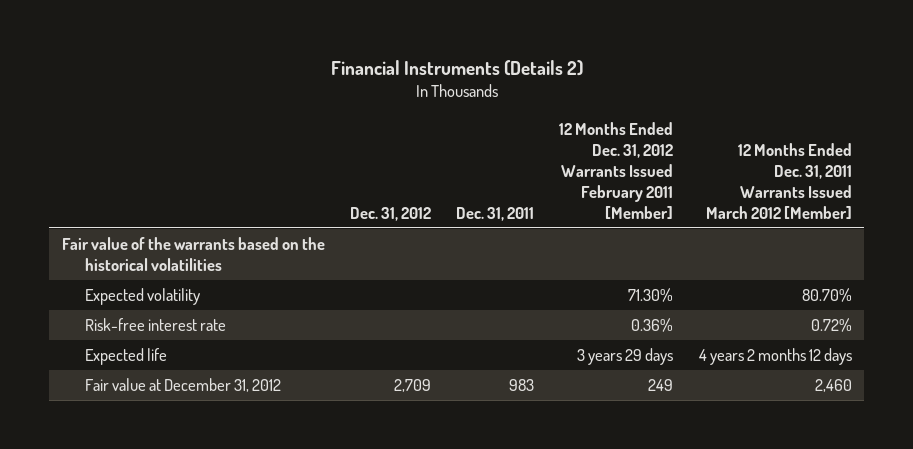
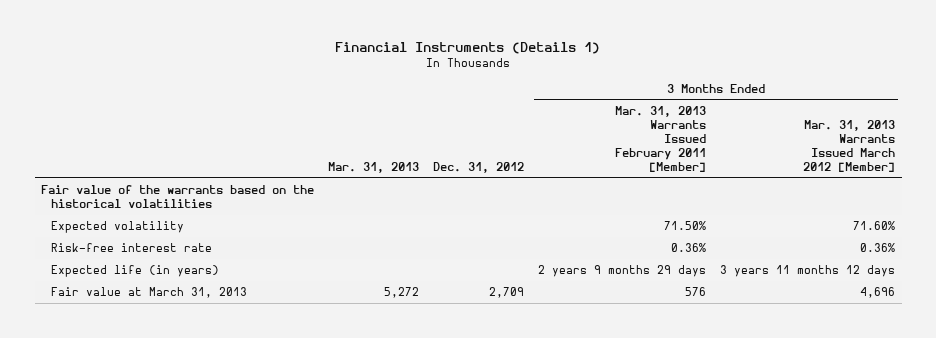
- Financial Instruments (Details 2)
+ Financial Instruments (Details 1)
- | Dec. 31, 2012 | Dec. 31, 2011 | 12 Months Ended Dec. 31, 2012 Warrants Issued February 2011 [Member] | 12 Months Ended Dec. 31, 2011 Warrants Issued March 2012 [Member]
+ | Mar. 31, 2013 | Dec. 31, 2012 | 3 Months Ended Mar. 31, 2013 Warrants Issued February 2011 [Member] | 3 Months Ended Mar. 31, 2013 Warrants Issued March 2012 [Member]
- Expected life | | | 3 years 29 days | 4 years 2 months 12 days
- Fair value at December 31, 2012 | 2,709 | 983 | 249 | 2,460
+ Expected life (in years) | | | 2 years 9 months 29 days | 3 years 11 months 12 days
+ Fair value at March 31, 2013 | 5,272 | 2,709 | 576 | 4,696

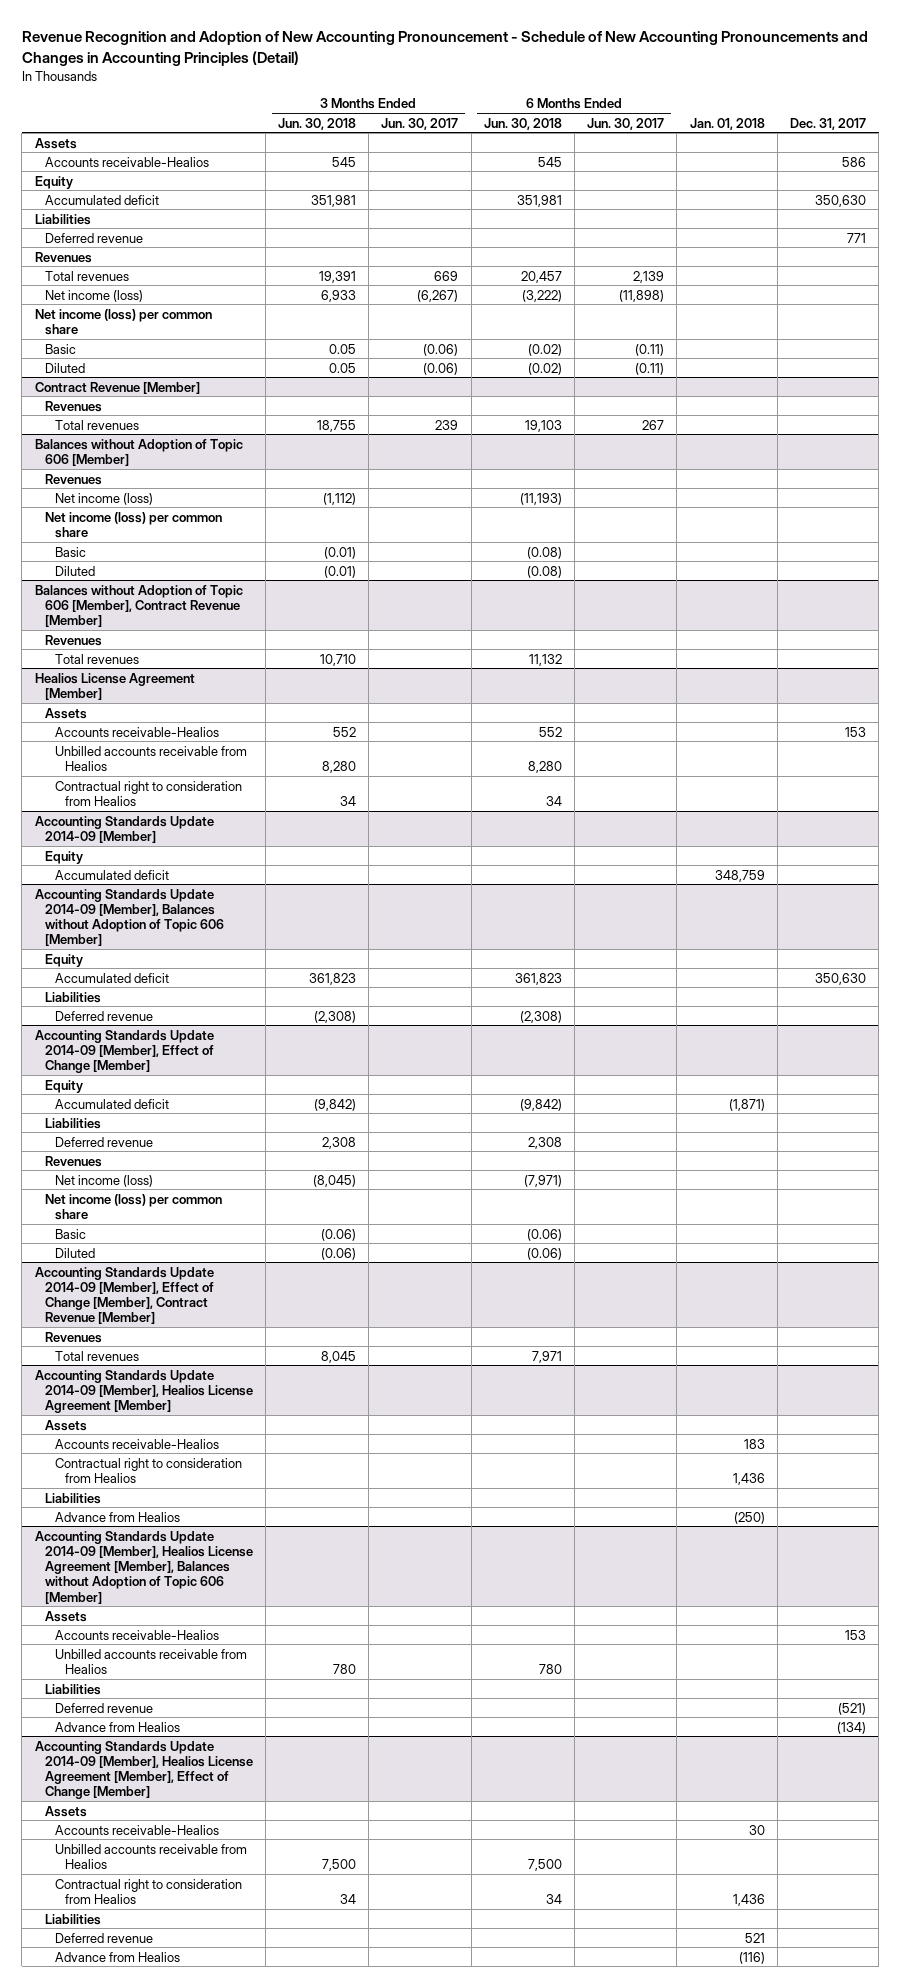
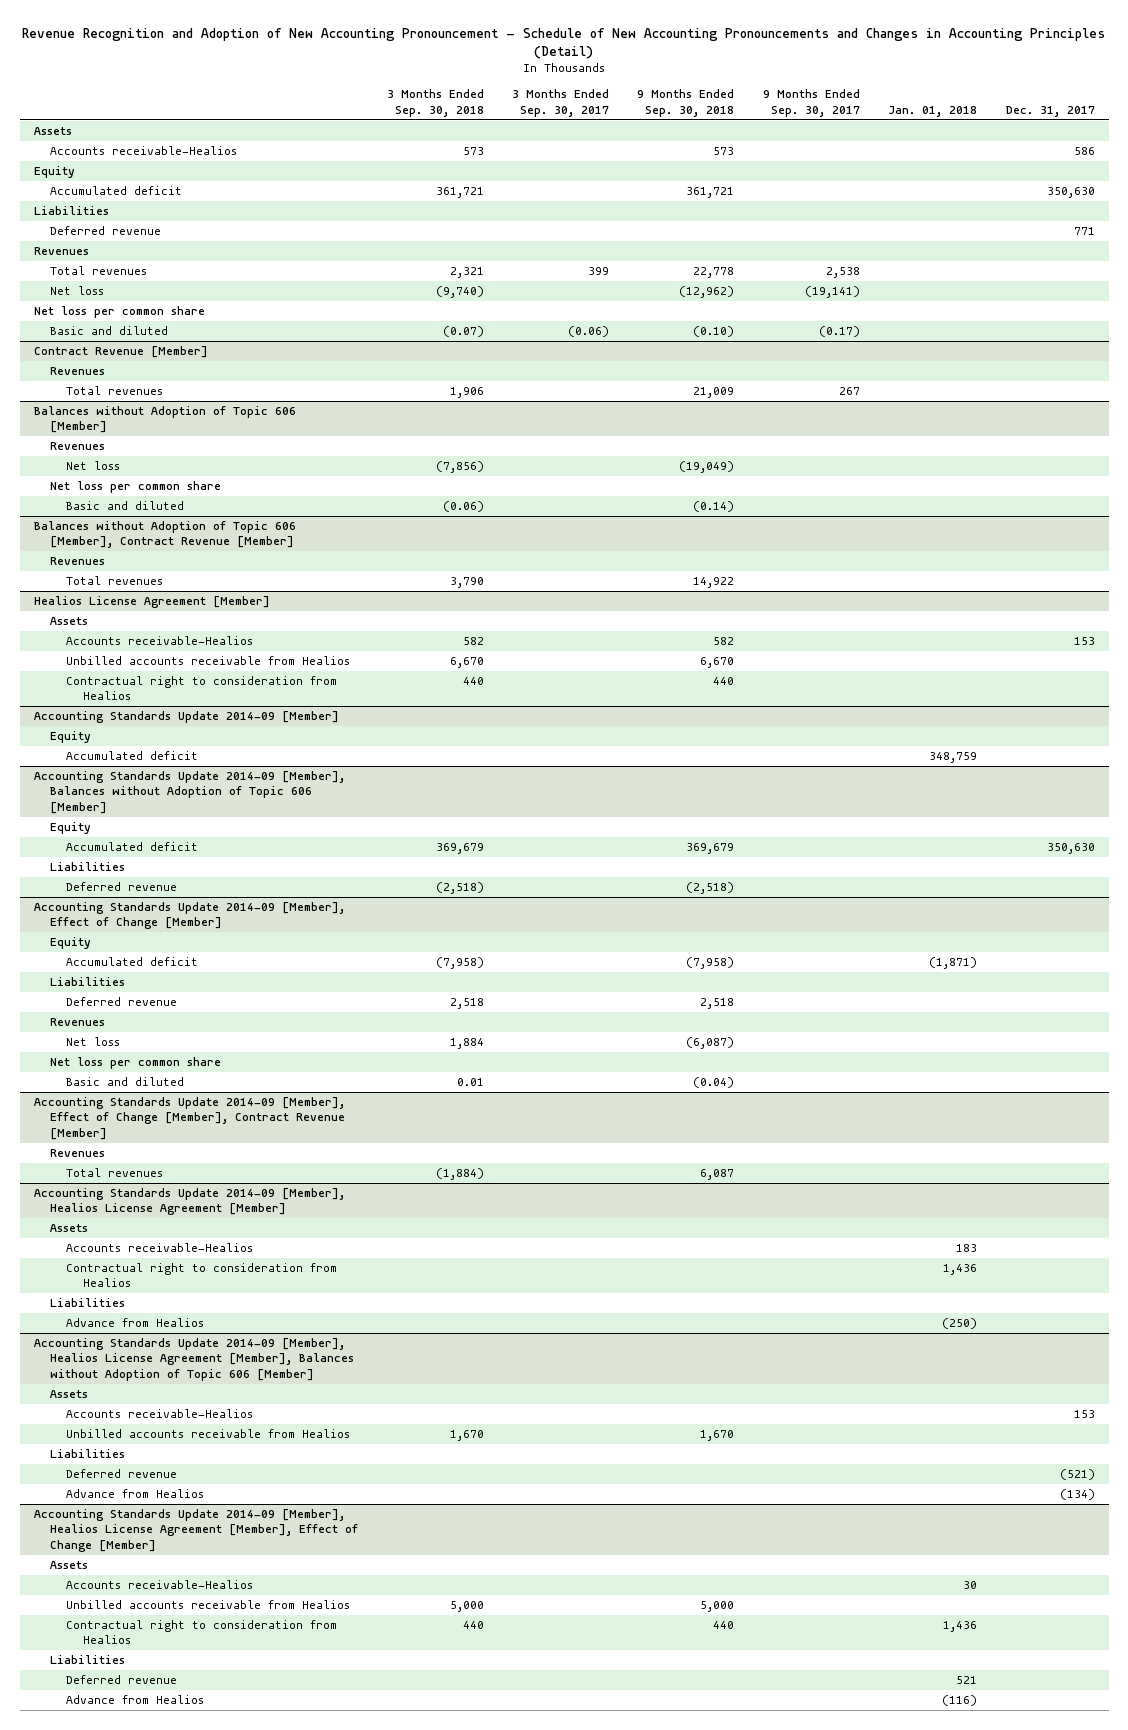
- | 3 Months Ended Jun. 30, 2018 | 3 Months Ended Jun. 30, 2017 | 6 Months Ended Jun. 30, 2018 | 6 Months Ended Jun. 30, 2017 | Jan. 01, 2018 | Dec. 31, 2017
+ | 3 Months Ended Sep. 30, 2018 | 3 Months Ended Sep. 30, 2017 | 9 Months Ended Sep. 30, 2018 | 9 Months Ended Sep. 30, 2017 | Jan. 01, 2018 | Dec. 31, 2017
- Net income (loss) | 6,933 | (6,267) | (3,222) | (11,898) | |
- Net income (loss) per common share
- Basic | 0.05 | (0.06) | (0.02) | (0.11) | |
- Diluted | 0.05 | (0.06) | (0.02) | (0.11) | |
+ Net loss | (9,740) | | (12,962) | (19,141) | |
+ Net loss per common share
+ Basic and diluted | (0.07) | (0.06) | (0.10) | (0.17) | |
@ Balances without Adoption of Topic 606 [Member]
- Net income (loss) | (1,112) | | (11,193) | | |
- Net income (loss) per common share
- Basic | (0.01) | | (0.08) | | |
- Diluted | (0.01) | | (0.08) | | |
+ Net loss | (7,856) | | (19,049) | | |
+ Net loss per common share
+ Basic and diluted | (0.06) | | (0.14) | | |
@ Accounting Standards Update 2014-09 [Member], Effect of Change [Member]
- Net income (loss) | (8,045) | | (7,971) | | |
- Net income (loss) per common share
- Basic | (0.06) | | (0.06) | | |
- Diluted | (0.06) | | (0.06) | | |
+ Net loss | 1,884 | | (6,087) | | |
+ Net loss per common share
+ Basic and diluted | 0.01 | | (0.04) | | |

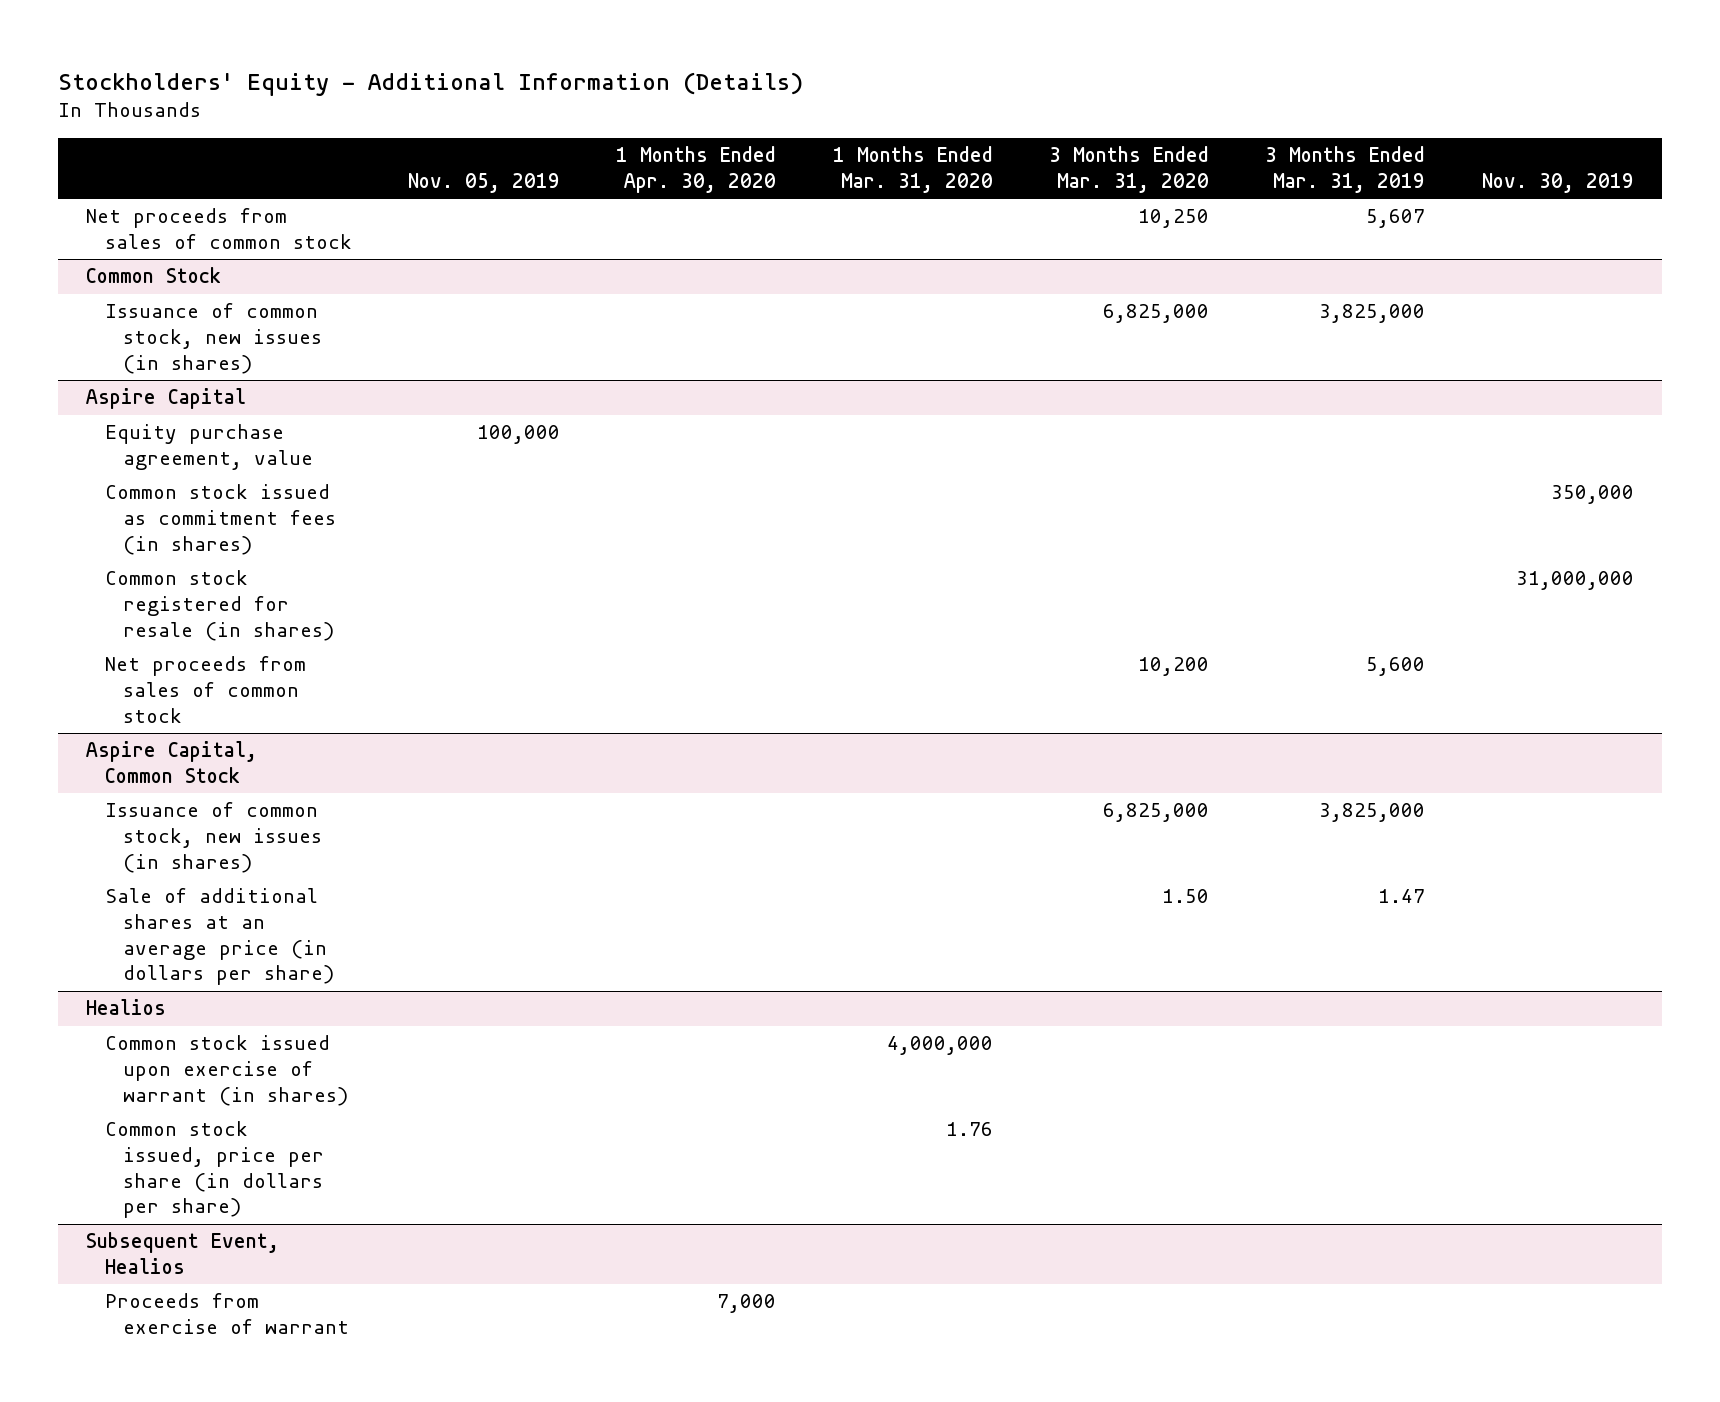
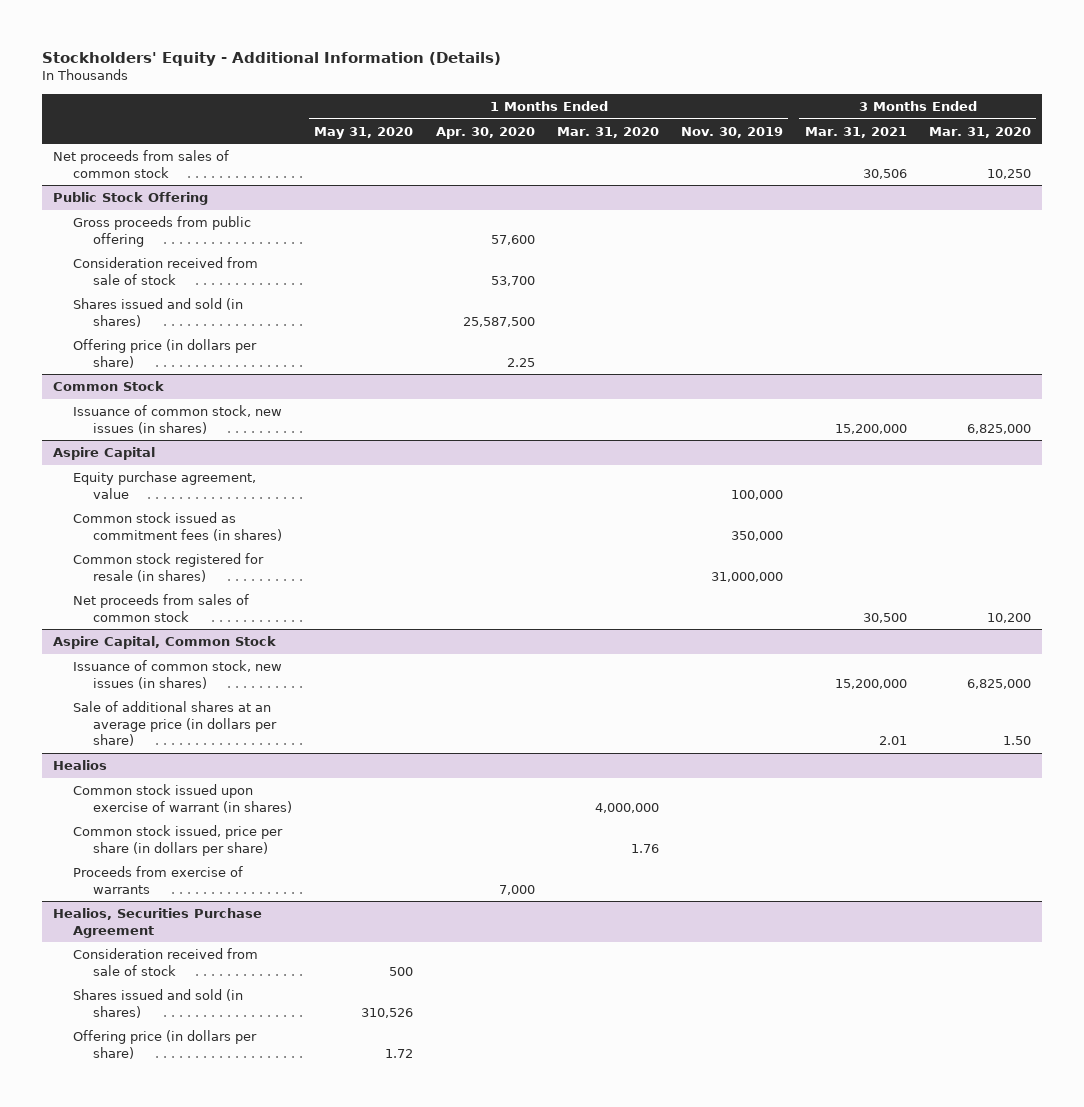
- | Nov. 05, 2019 | 1 Months Ended Apr. 30, 2020 | 1 Months Ended Mar. 31, 2020 | 3 Months Ended Mar. 31, 2020 | 3 Months Ended Mar. 31, 2019 | Nov. 30, 2019
+ | 1 Months Ended May 31, 2020 | 1 Months Ended Apr. 30, 2020 | 1 Months Ended Mar. 31, 2020 | 1 Months Ended Nov. 30, 2019 | 3 Months Ended Mar. 31, 2021 | 3 Months Ended Mar. 31, 2020
+ Public Stock Offering
+ Gross proceeds from public offering | | 57,600 | | | |
+ Consideration received from sale of stock | | 53,700 | | | |
+ Shares issued and sold (in shares) | | 25,587,500 | | | |
+ Offering price (in dollars per share) | | 2.25 | | | |
- Subsequent Event, Healios
- Proceeds from exercise of warrant | | 7,000 | | | |
@ Healios
+ Proceeds from exercise of warrants | | 7,000 | | | |
+ Healios, Securities Purchase Agreement
+ Consideration received from sale of stock | 500 | | | | |
+ Shares issued and sold (in shares) | 310,526 | | | | |
+ Offering price (in dollars per share) | 1.72 | | | | |

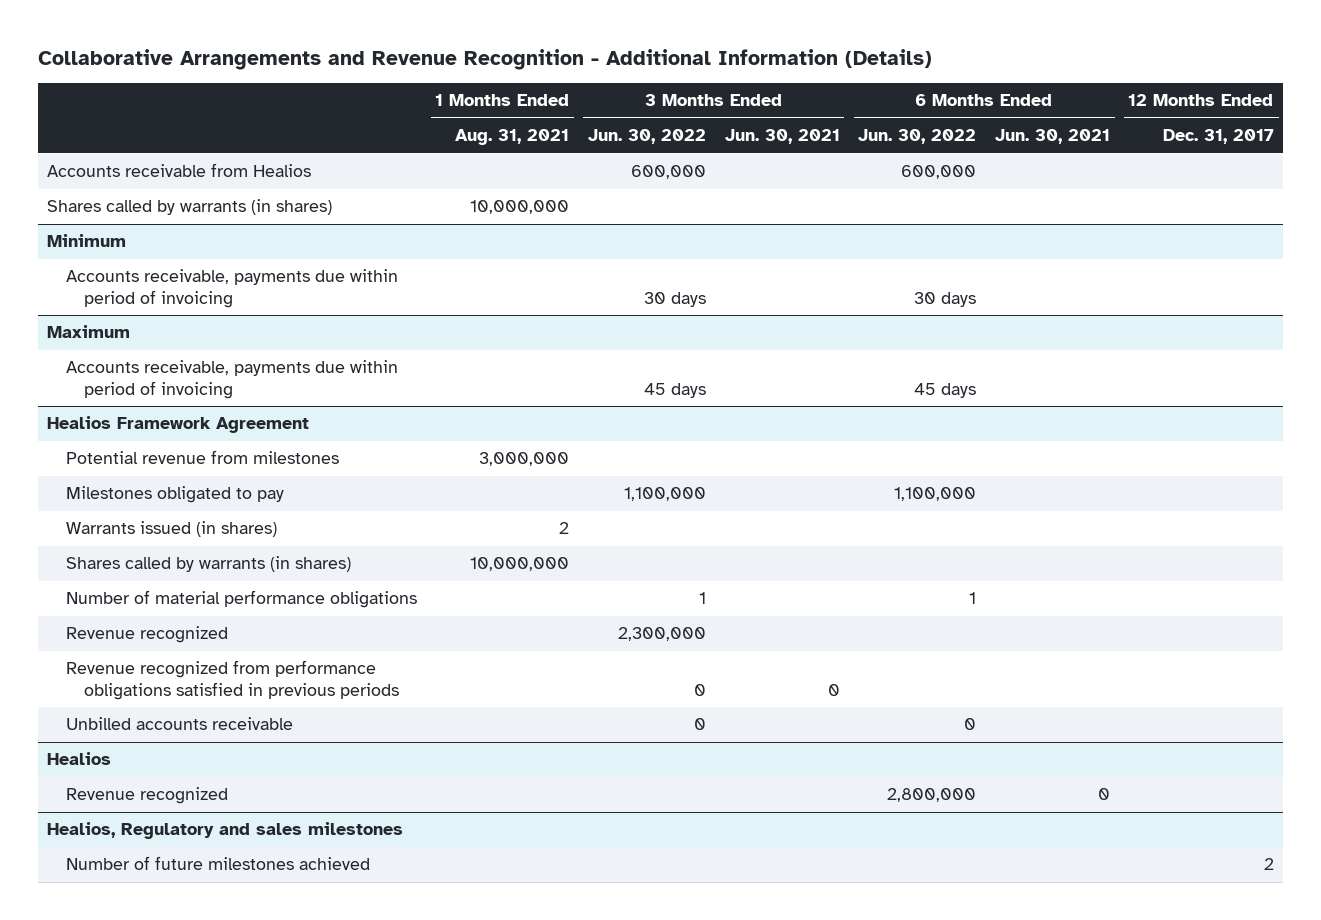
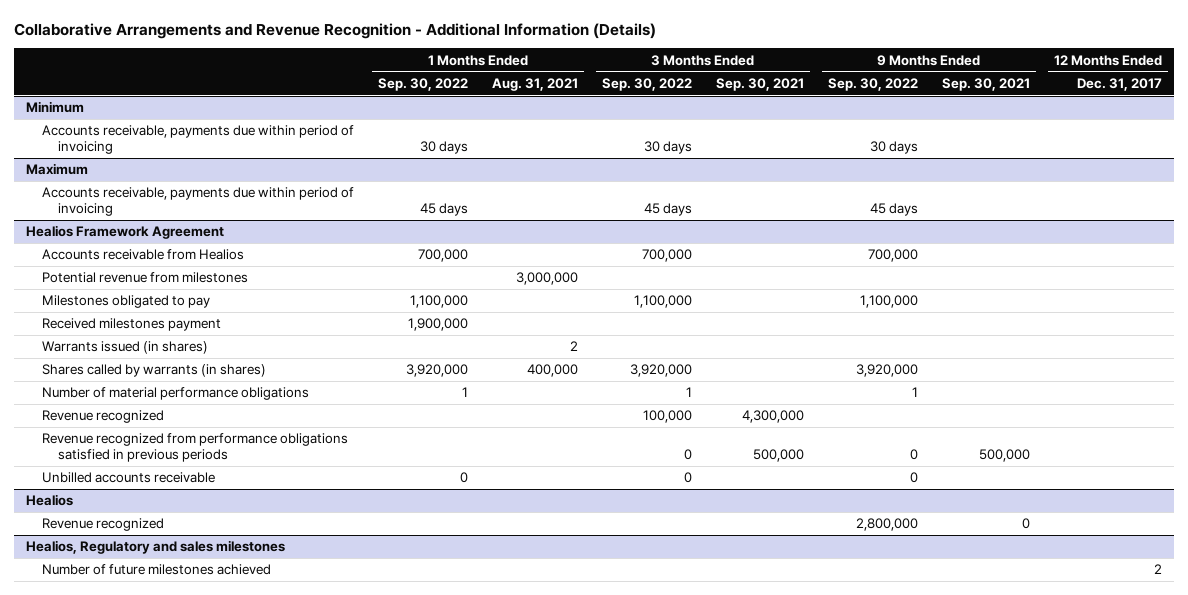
- | 1 Months Ended Aug. 31, 2021 | 3 Months Ended Jun. 30, 2022 | 3 Months Ended Jun. 30, 2021 | 6 Months Ended Jun. 30, 2022 | 6 Months Ended Jun. 30, 2021 | 12 Months Ended Dec. 31, 2017
+ | 1 Months Ended Sep. 30, 2022 | 1 Months Ended Aug. 31, 2021 | 3 Months Ended Sep. 30, 2022 | 3 Months Ended Sep. 30, 2021 | 9 Months Ended Sep. 30, 2022 | 9 Months Ended Sep. 30, 2021 | 12 Months Ended Dec. 31, 2017
- Accounts receivable from Healios | | 600,000 | | 600,000 | |
- Shares called by warrants (in shares) | 10,000,000 | | | | |
@ Healios Framework Agreement
+ Accounts receivable from Healios | 700,000 | | 700,000 | | 700,000 | |
+ Received milestones payment | 1,900,000 | | | | | |
- Shares called by warrants (in shares) | 10,000,000 | | | | |
+ Shares called by warrants (in shares) | 3,920,000 | 400,000 | 3,920,000 | | 3,920,000 | |

